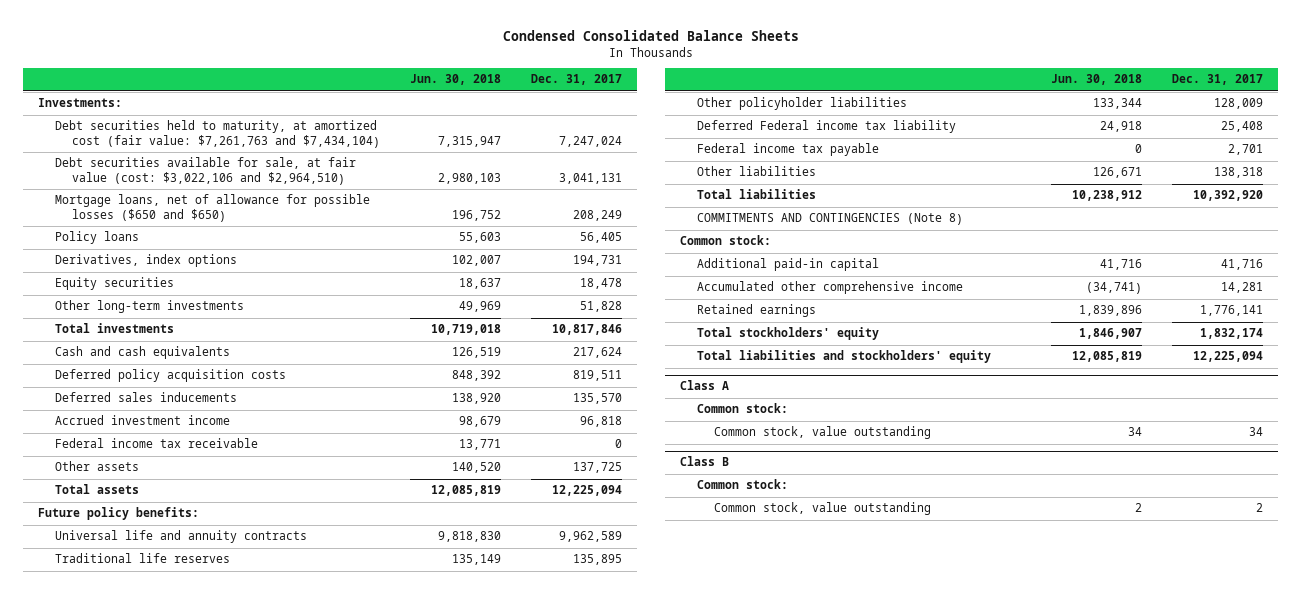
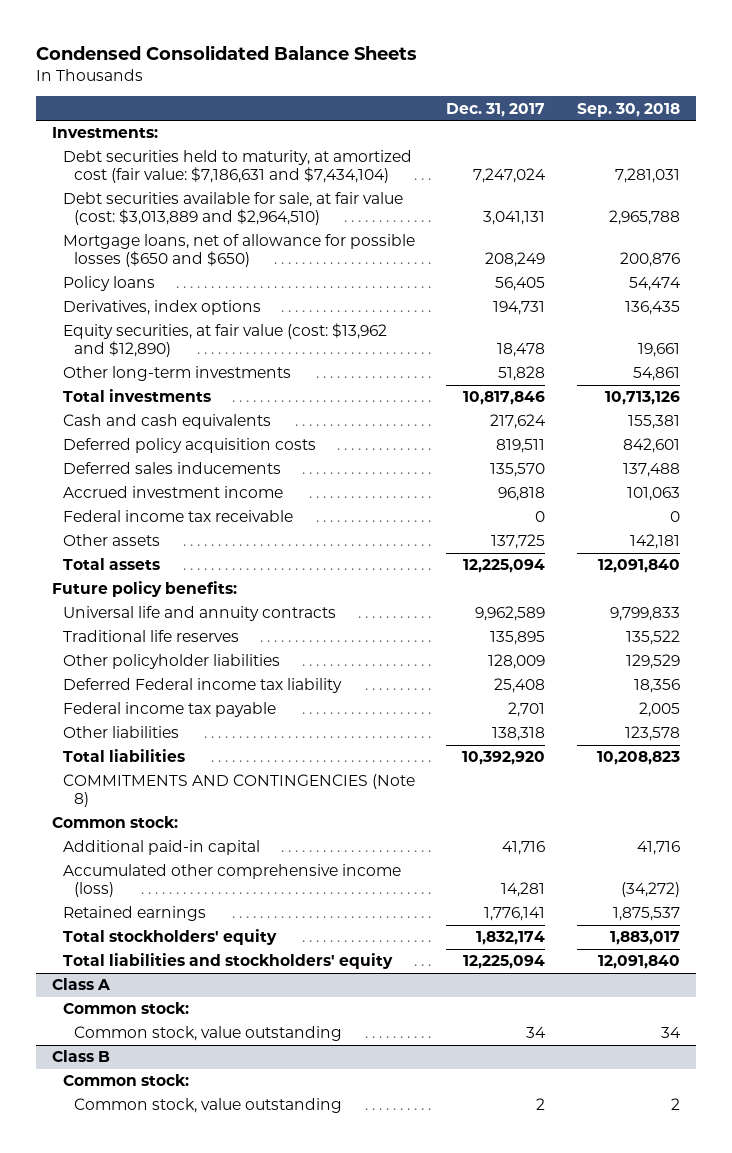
- | Jun. 30, 2018 | Dec. 31, 2017
+ | Dec. 31, 2017 | Sep. 30, 2018
- Debt securities held to maturity, at amortized cost (fair value: $7,261,763 and $7,434,104) | 7,315,947 | 7,247,024
- Debt securities available for sale, at fair value (cost: $3,022,106 and $2,964,510) | 2,980,103 | 3,041,131
+ Debt securities held to maturity, at amortized cost (fair value: $7,186,631 and $7,434,104) | 7,247,024 | 7,281,031
+ Debt securities available for sale, at fair value (cost: $3,013,889 and $2,964,510) | 3,041,131 | 2,965,788
- Equity securities | 18,637 | 18,478
+ Equity securities, at fair value (cost: $13,962 and $12,890) | 18,478 | 19,661
- Accumulated other comprehensive income | (34,741) | 14,281
+ Accumulated other comprehensive income (loss) | 14,281 | (34,272)

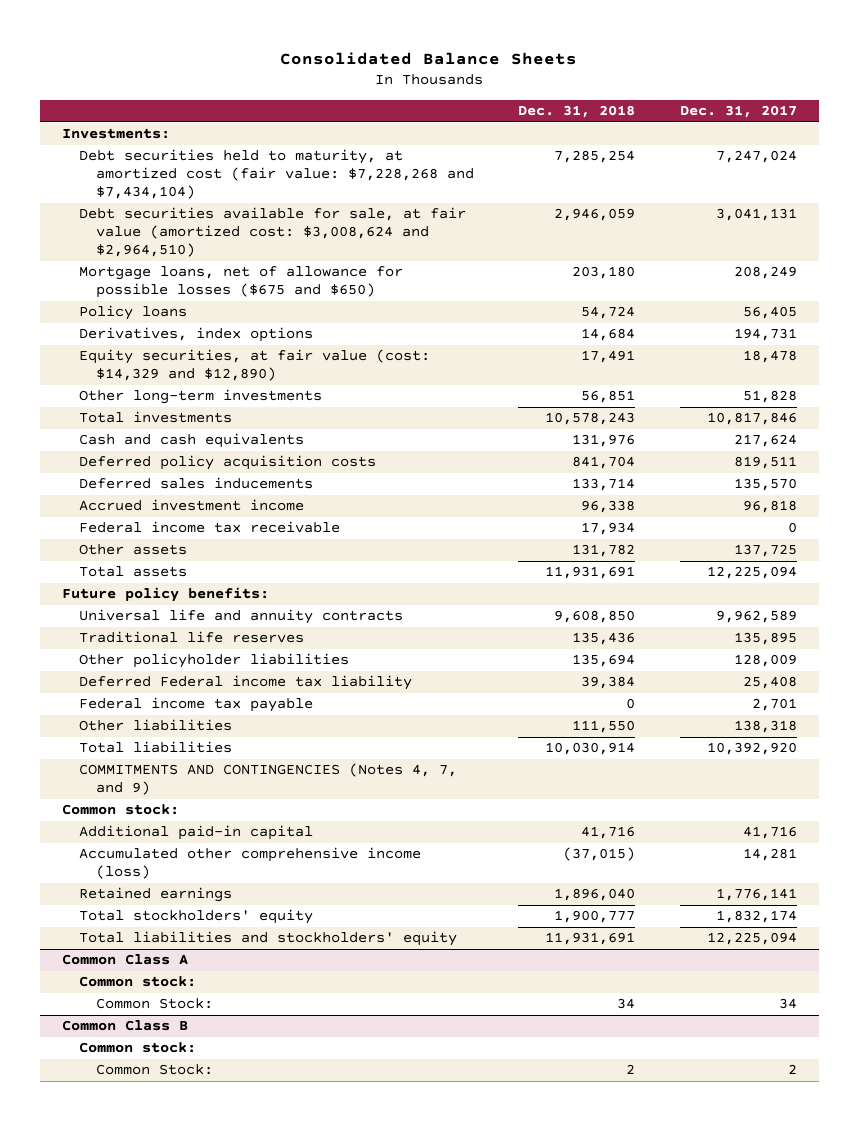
- Condensed Consolidated Balance Sheets
+ Consolidated Balance Sheets
- | Dec. 31, 2017 | Sep. 30, 2018
+ | Dec. 31, 2018 | Dec. 31, 2017
- Debt securities held to maturity, at amortized cost (fair value: $7,186,631 and $7,434,104) | 7,247,024 | 7,281,031
- Debt securities available for sale, at fair value (cost: $3,013,889 and $2,964,510) | 3,041,131 | 2,965,788
- Mortgage loans, net of allowance for possible losses ($650 and $650) | 208,249 | 200,876
+ Debt securities held to maturity, at amortized cost (fair value: $7,228,268 and $7,434,104) | 7,285,254 | 7,247,024
+ Debt securities available for sale, at fair value (amortized cost: $3,008,624 and $2,964,510) | 2,946,059 | 3,041,131
+ Mortgage loans, net of allowance for possible losses ($675 and $650) | 203,180 | 208,249
- Equity securities, at fair value (cost: $13,962 and $12,890) | 18,478 | 19,661
+ Equity securities, at fair value (cost: $14,329 and $12,890) | 17,491 | 18,478
- COMMITMENTS AND CONTINGENCIES (Note 8)
+ COMMITMENTS AND CONTINGENCIES (Notes 4, 7, and 9)
- Class A
+ Common Class A
- Common stock, value outstanding | 34 | 34
- Class B
+ Common Stock: | 34 | 34
+ Common Class B
- Common stock, value outstanding | 2 | 2
+ Common Stock: | 2 | 2

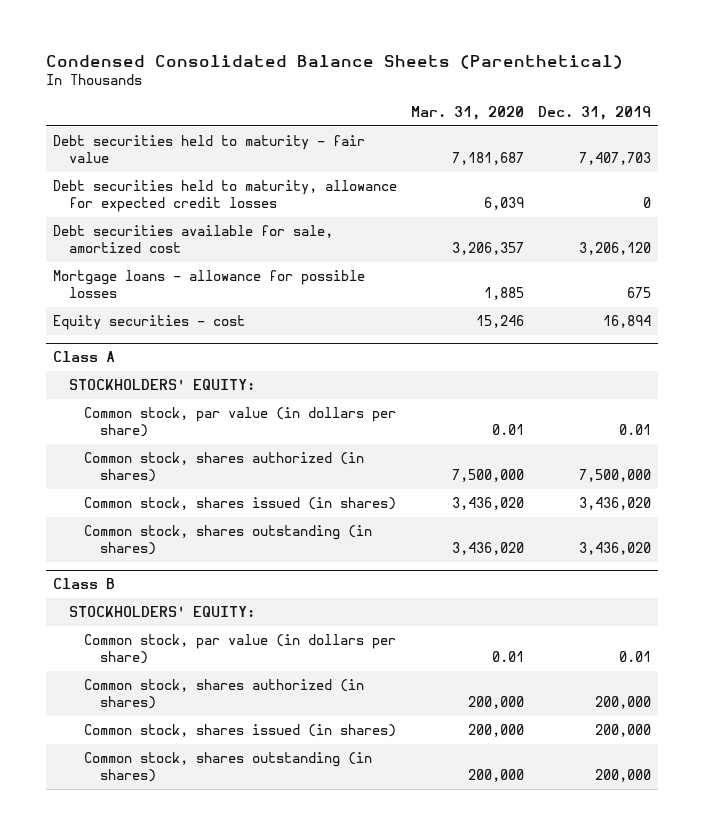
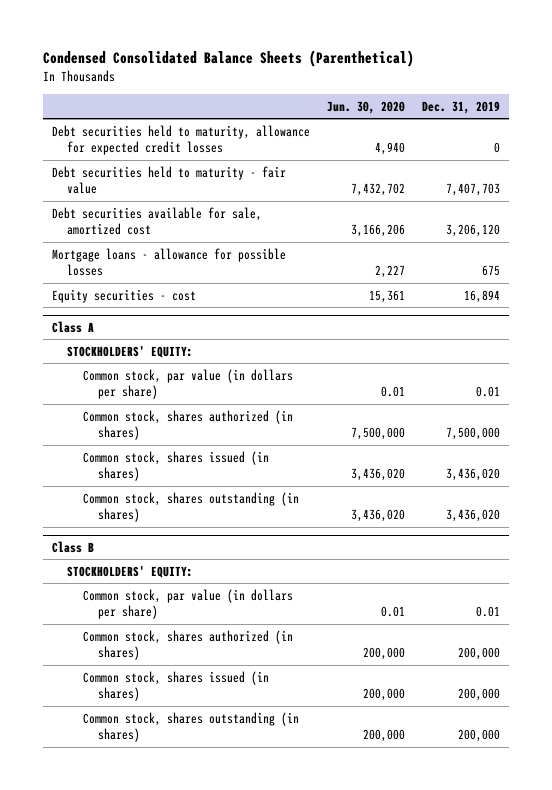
- | Mar. 31, 2020 | Dec. 31, 2019
+ | Jun. 30, 2020 | Dec. 31, 2019
moved down: Debt securities held to maturity - fair value | 7,432,702 | 7,407,703

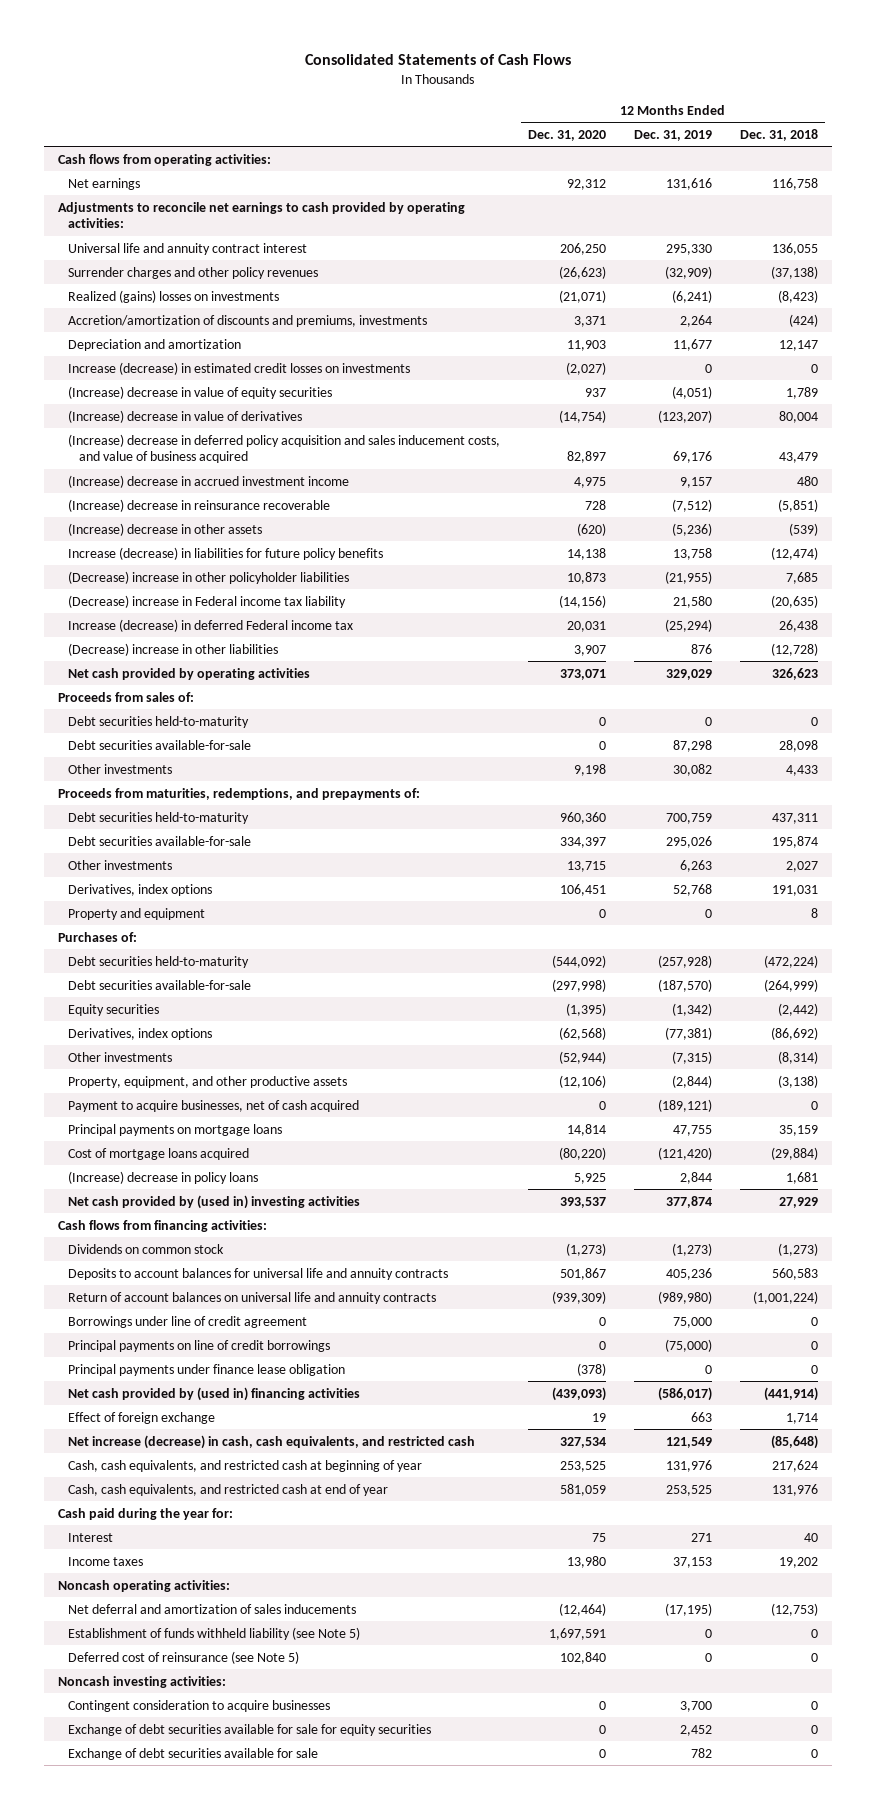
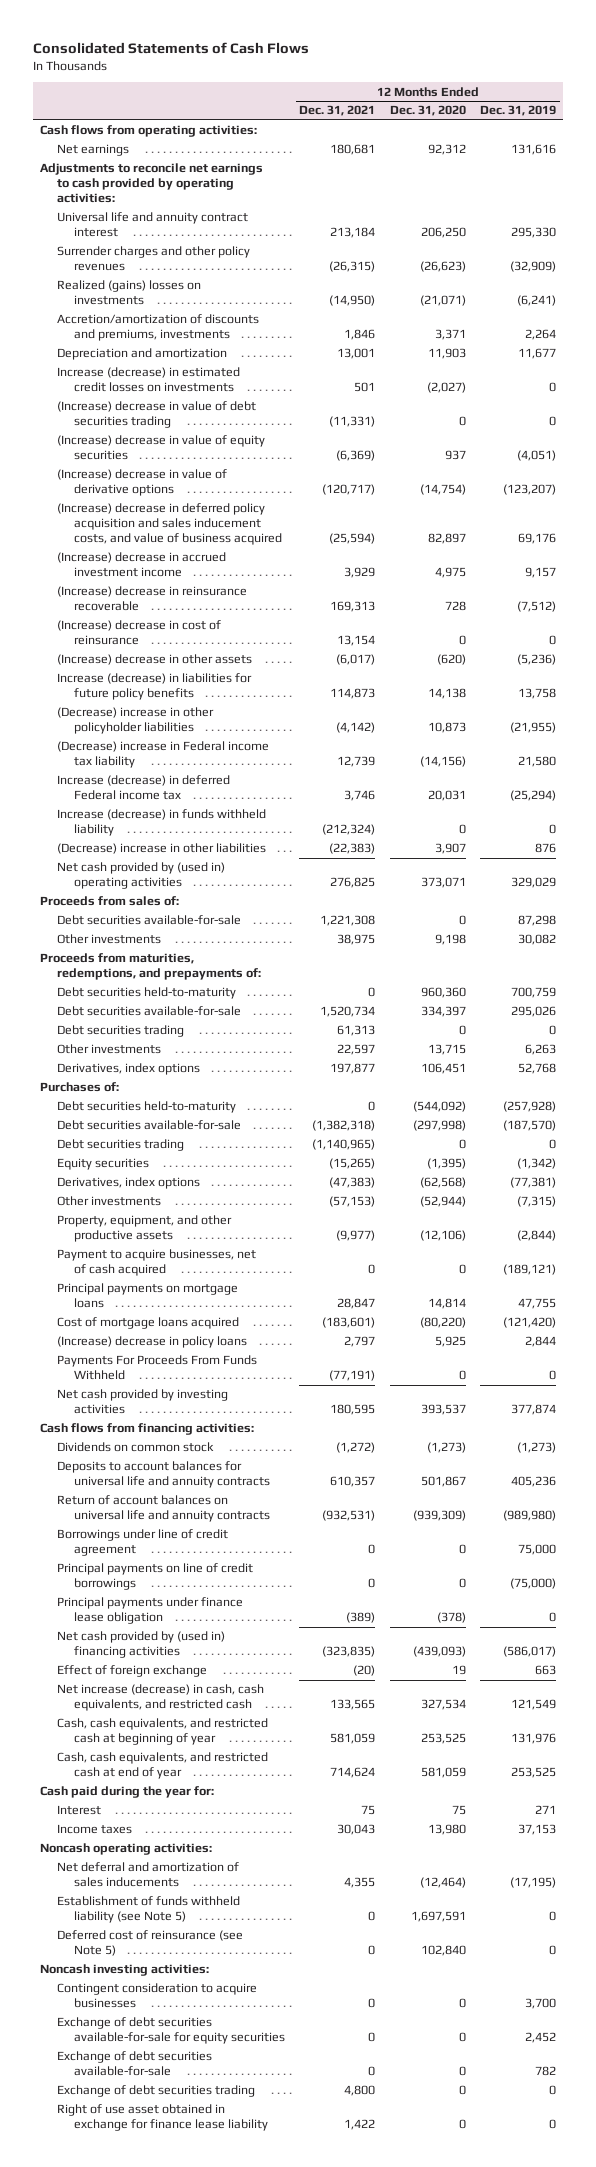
- | 12 Months Ended Dec. 31, 2020 | 12 Months Ended Dec. 31, 2019 | 12 Months Ended Dec. 31, 2018
+ | 12 Months Ended Dec. 31, 2021 | 12 Months Ended Dec. 31, 2020 | 12 Months Ended Dec. 31, 2019
+ (Increase) decrease in value of debt securities trading | (11,331) | 0 | 0
- (Increase) decrease in value of derivatives | (14,754) | (123,207) | 80,004
+ (Increase) decrease in value of derivative options | (120,717) | (14,754) | (123,207)
+ (Increase) decrease in cost of reinsurance | 13,154 | 0 | 0
+ Increase (decrease) in funds withheld liability | (212,324) | 0 | 0
- Net cash provided by operating activities | 373,071 | 329,029 | 326,623
+ Net cash provided by (used in) operating activities | 276,825 | 373,071 | 329,029
- Debt securities held-to-maturity | 0 | 0 | 0
+ Debt securities trading | 61,313 | 0 | 0
- Property and equipment | 0 | 0 | 8
+ Debt securities trading | (1,140,965) | 0 | 0
- Net cash provided by (used in) investing activities | 393,537 | 377,874 | 27,929
+ Payments For Proceeds From Funds Withheld | (77,191) | 0 | 0
+ Net cash provided by investing activities | 180,595 | 393,537 | 377,874
- Exchange of debt securities available for sale for equity securities | 0 | 2,452 | 0
- Exchange of debt securities available for sale | 0 | 782 | 0
+ Exchange of debt securities available-for-sale for equity securities | 0 | 0 | 2,452
+ Exchange of debt securities available-for-sale | 0 | 0 | 782
+ Exchange of debt securities trading | 4,800 | 0 | 0
+ Right of use asset obtained in exchange for finance lease liability | 1,422 | 0 | 0

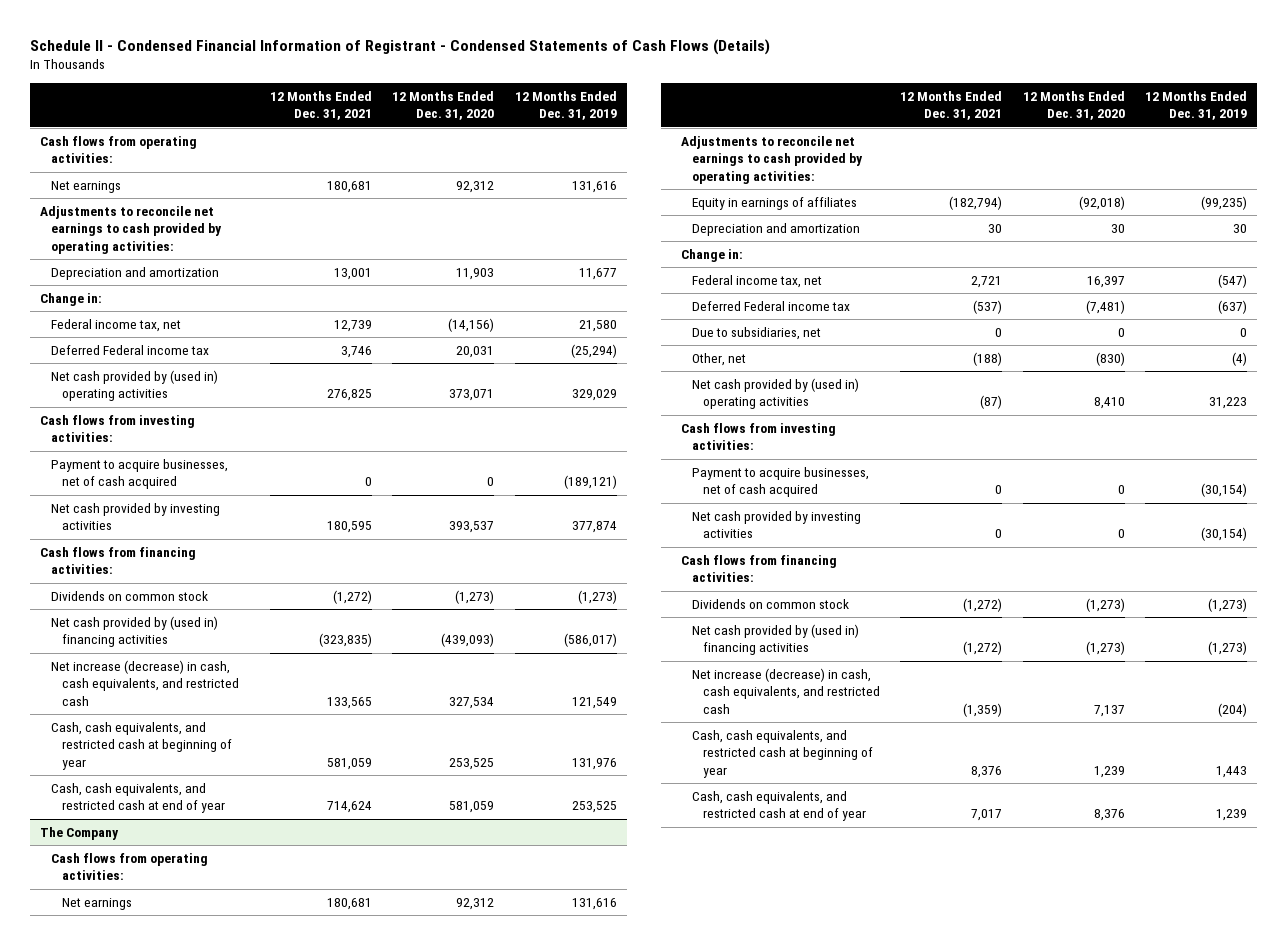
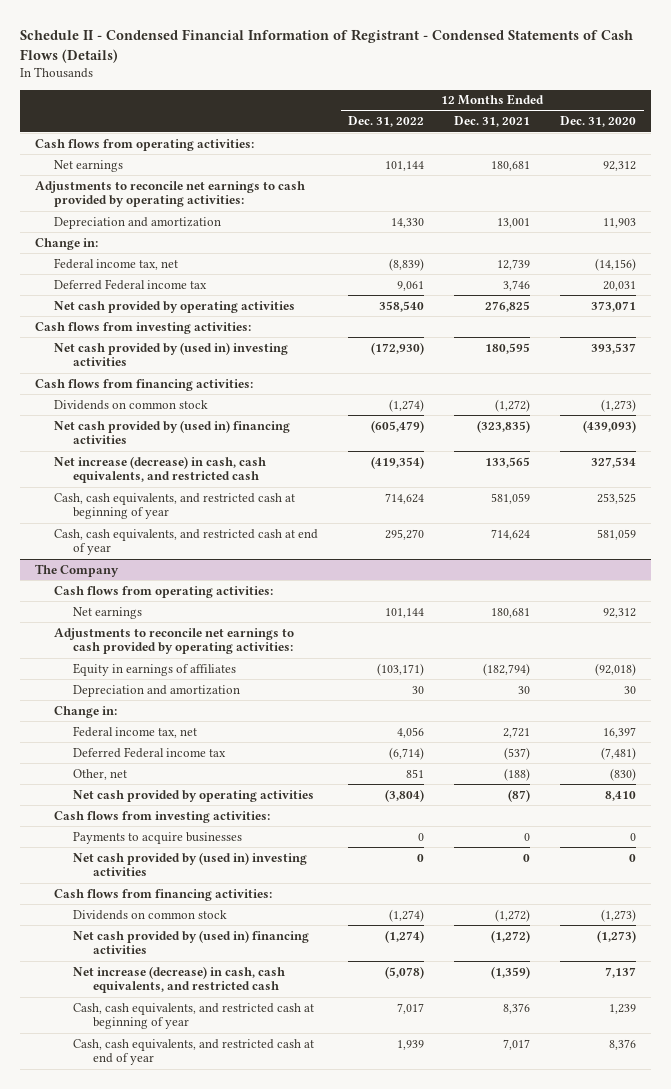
- | 12 Months Ended Dec. 31, 2021 | 12 Months Ended Dec. 31, 2020 | 12 Months Ended Dec. 31, 2019
+ | 12 Months Ended Dec. 31, 2022 | 12 Months Ended Dec. 31, 2021 | 12 Months Ended Dec. 31, 2020
- Net cash provided by (used in) operating activities | 276,825 | 373,071 | 329,029
+ Net cash provided by operating activities | 358,540 | 276,825 | 373,071
- Payment to acquire businesses, net of cash acquired | 0 | 0 | (189,121)
- Net cash provided by investing activities | 180,595 | 393,537 | 377,874
+ Net cash provided by (used in) investing activities | (172,930) | 180,595 | 393,537
@ The Company
- Due to subsidiaries, net | 0 | 0 | 0
- Net cash provided by (used in) operating activities | (87) | 8,410 | 31,223
+ Net cash provided by operating activities | (3,804) | (87) | 8,410
- Payment to acquire businesses, net of cash acquired | 0 | 0 | (30,154)
- Net cash provided by investing activities | 0 | 0 | (30,154)
+ Payments to acquire businesses | 0 | 0 | 0
+ Net cash provided by (used in) investing activities | 0 | 0 | 0

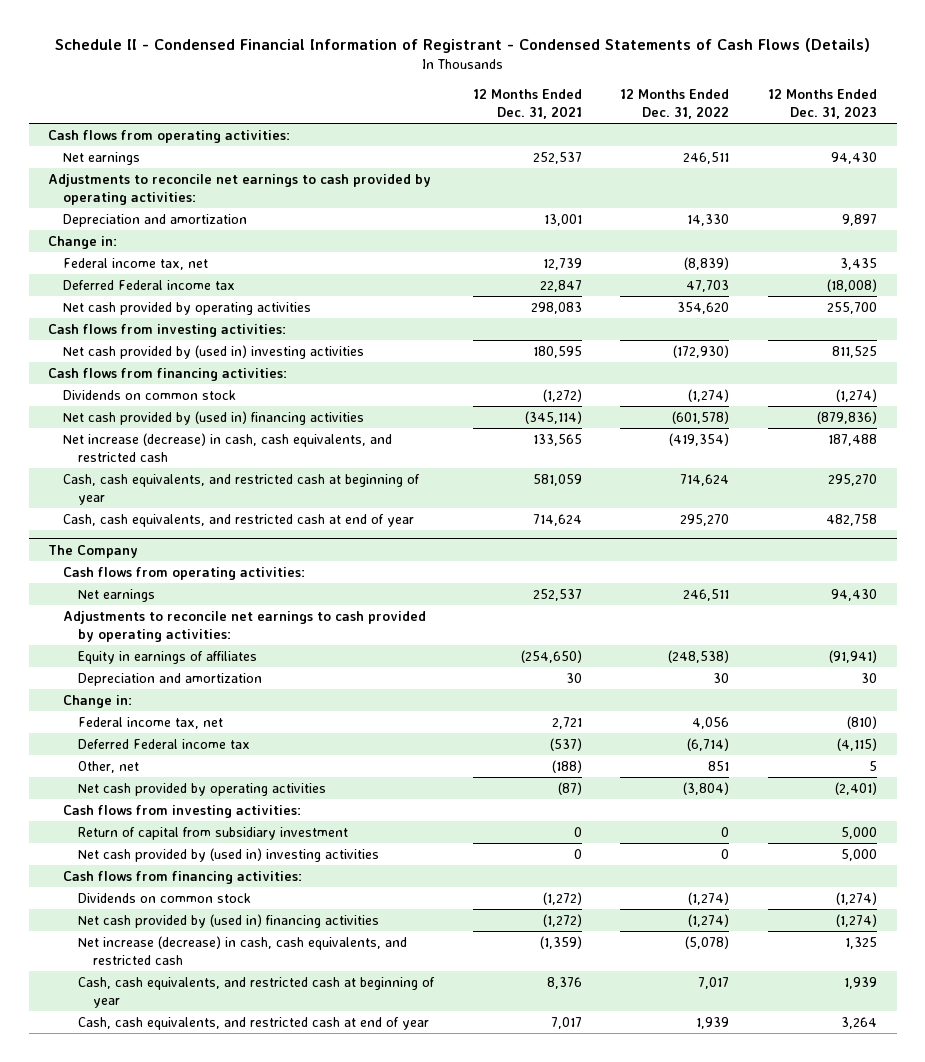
- | 12 Months Ended Dec. 31, 2022 | 12 Months Ended Dec. 31, 2021 | 12 Months Ended Dec. 31, 2020
+ | 12 Months Ended Dec. 31, 2021 | 12 Months Ended Dec. 31, 2022 | 12 Months Ended Dec. 31, 2023
- Net earnings | 101,144 | 180,681 | 92,312
+ Net earnings | 252,537 | 246,511 | 94,430
- Deferred Federal income tax | 9,061 | 3,746 | 20,031
- Net cash provided by operating activities | 358,540 | 276,825 | 373,071
+ Deferred Federal income tax | 22,847 | 47,703 | (18,008)
+ Net cash provided by operating activities | 298,083 | 354,620 | 255,700
- Net cash provided by (used in) financing activities | (605,479) | (323,835) | (439,093)
+ Net cash provided by (used in) financing activities | (345,114) | (601,578) | (879,836)
@ The Company
- Net earnings | 101,144 | 180,681 | 92,312
+ Net earnings | 252,537 | 246,511 | 94,430
- Equity in earnings of affiliates | (103,171) | (182,794) | (92,018)
+ Equity in earnings of affiliates | (254,650) | (248,538) | (91,941)
- Payments to acquire businesses | 0 | 0 | 0
+ Return of capital from subsidiary investment | 0 | 0 | 5,000

